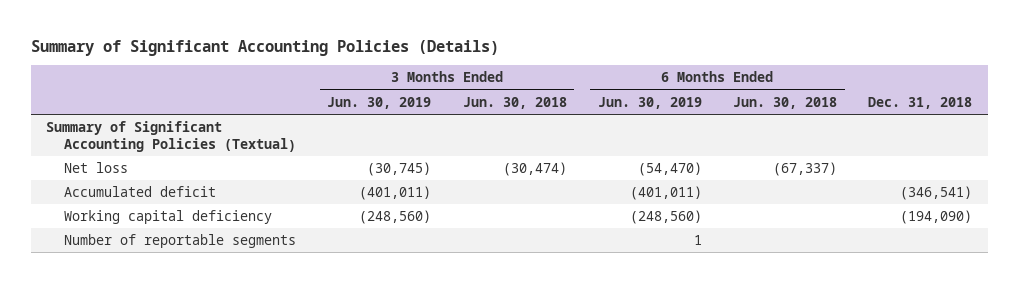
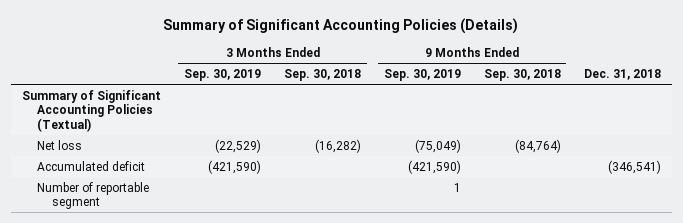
- | 3 Months Ended Jun. 30, 2019 | 3 Months Ended Jun. 30, 2018 | 6 Months Ended Jun. 30, 2019 | 6 Months Ended Jun. 30, 2018 | Dec. 31, 2018
+ | 3 Months Ended Sep. 30, 2019 | 3 Months Ended Sep. 30, 2018 | 9 Months Ended Sep. 30, 2019 | 9 Months Ended Sep. 30, 2018 | Dec. 31, 2018
- Working capital deficiency | (248,560) | | (248,560) | | (194,090)
- Number of reportable segments | | | 1 | |
+ Number of reportable segment | | | 1 | |

